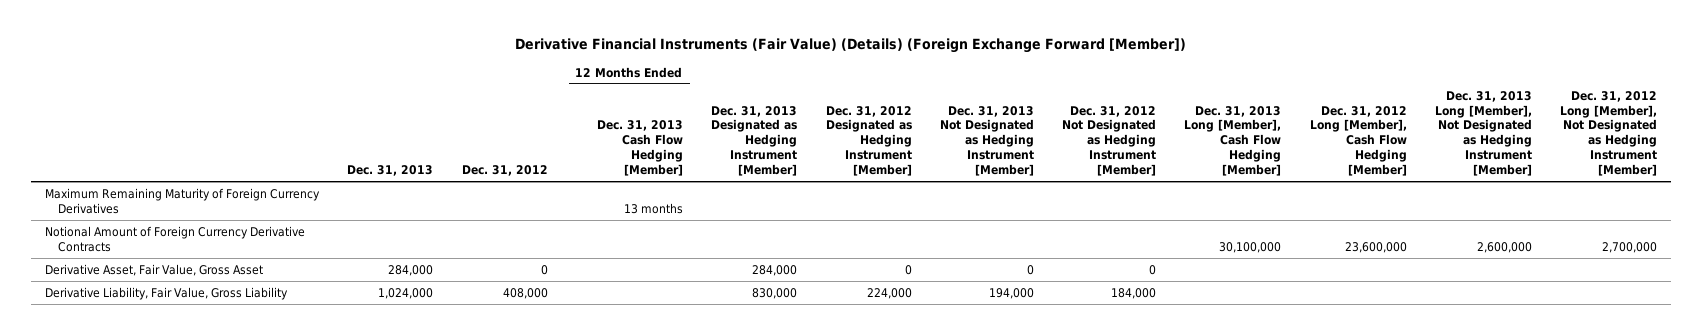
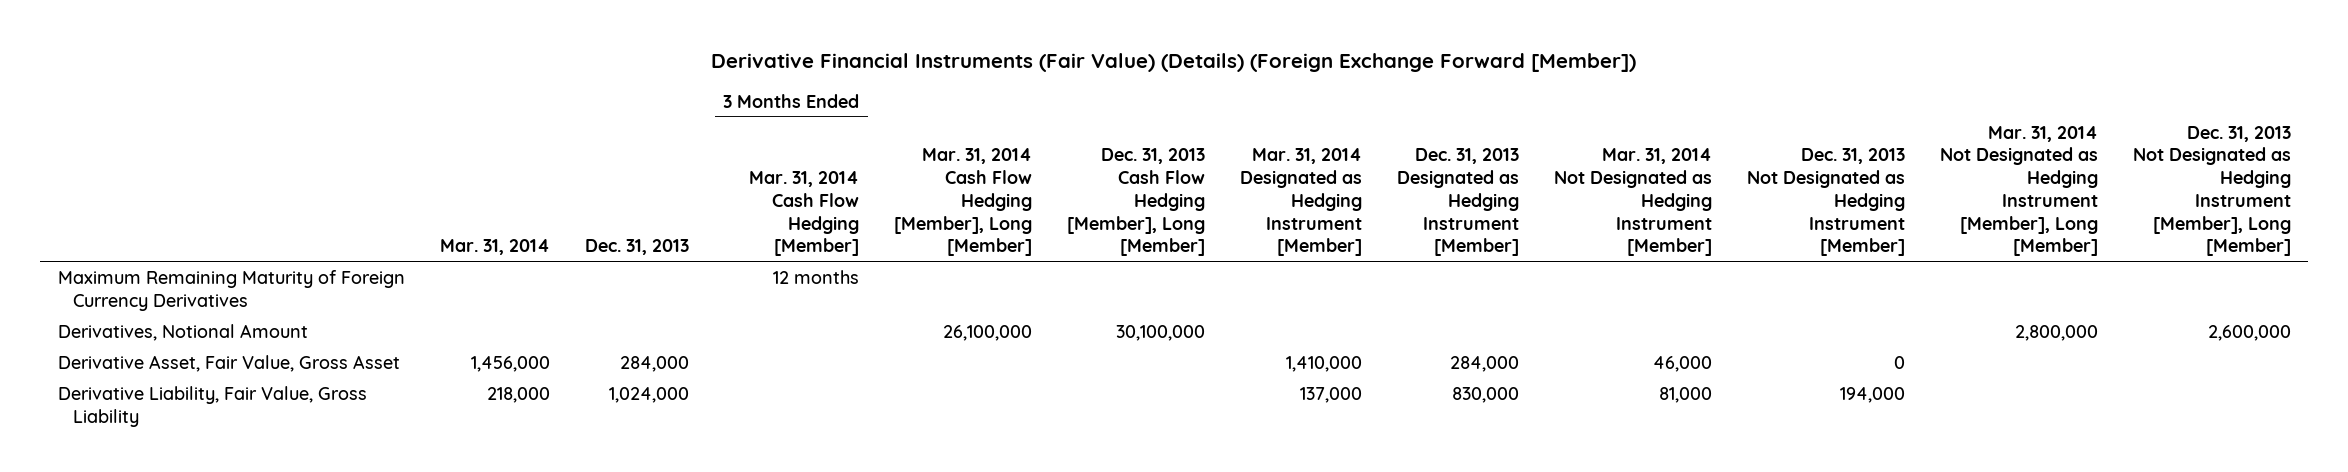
- | Dec. 31, 2013 | Dec. 31, 2012 | 12 Months Ended Dec. 31, 2013 Cash Flow Hedging [Member] | Dec. 31, 2013 Designated as Hedging Instrument [Member] | Dec. 31, 2012 Designated as Hedging Instrument [Member] | Dec. 31, 2013 Not Designated as Hedging Instrument [Member] | Dec. 31, 2012 Not Designated as Hedging Instrument [Member] | Dec. 31, 2013 Long [Member], Cash Flow Hedging [Member] | Dec. 31, 2012 Long [Member], Cash Flow Hedging [Member] | Dec. 31, 2013 Long [Member], Not Designated as Hedging Instrument [Member] | Dec. 31, 2012 Long [Member], Not Designated as Hedging Instrument [Member]
+ | Mar. 31, 2014 | Dec. 31, 2013 | 3 Months Ended Mar. 31, 2014 Cash Flow Hedging [Member] | Mar. 31, 2014 Cash Flow Hedging [Member], Long [Member] | Dec. 31, 2013 Cash Flow Hedging [Member], Long [Member] | Mar. 31, 2014 Designated as Hedging Instrument [Member] | Dec. 31, 2013 Designated as Hedging Instrument [Member] | Mar. 31, 2014 Not Designated as Hedging Instrument [Member] | Dec. 31, 2013 Not Designated as Hedging Instrument [Member] | Mar. 31, 2014 Not Designated as Hedging Instrument [Member], Long [Member] | Dec. 31, 2013 Not Designated as Hedging Instrument [Member], Long [Member]
- Notional Amount of Foreign Currency Derivative Contracts | | | | | | | | 30,100,000 | 23,600,000 | 2,600,000 | 2,700,000
+ Derivatives, Notional Amount | | | | 26,100,000 | 30,100,000 | | | | | 2,800,000 | 2,600,000

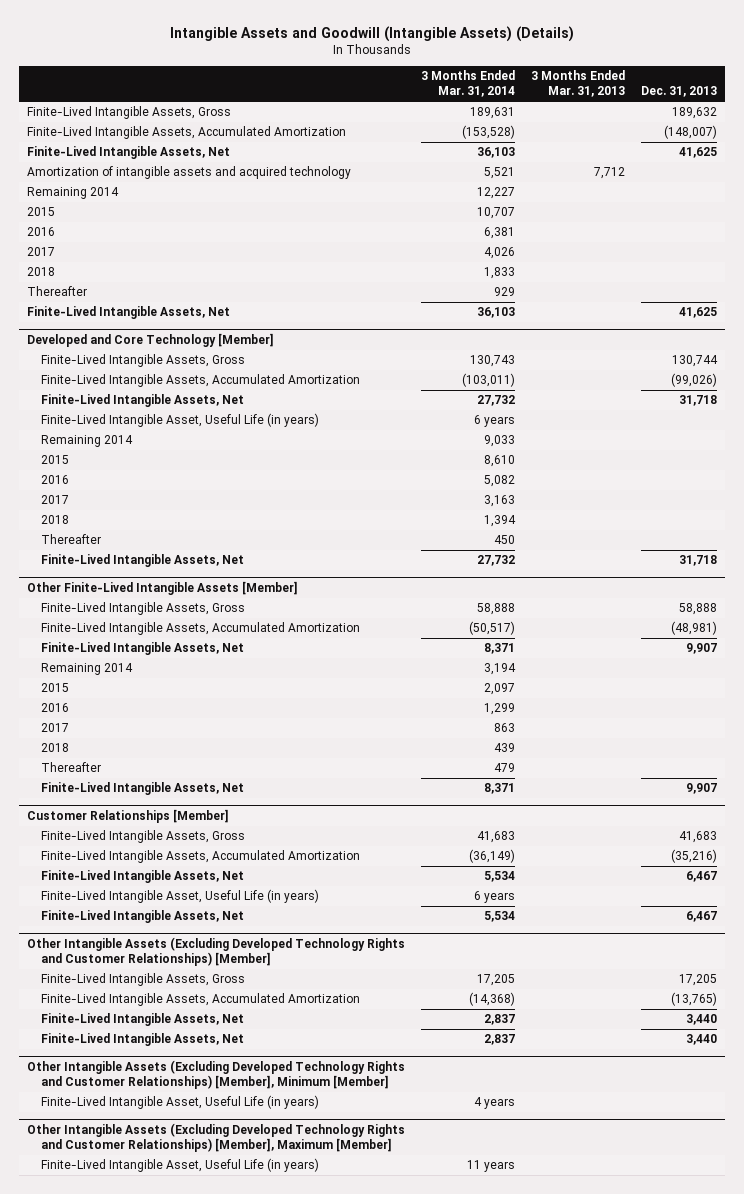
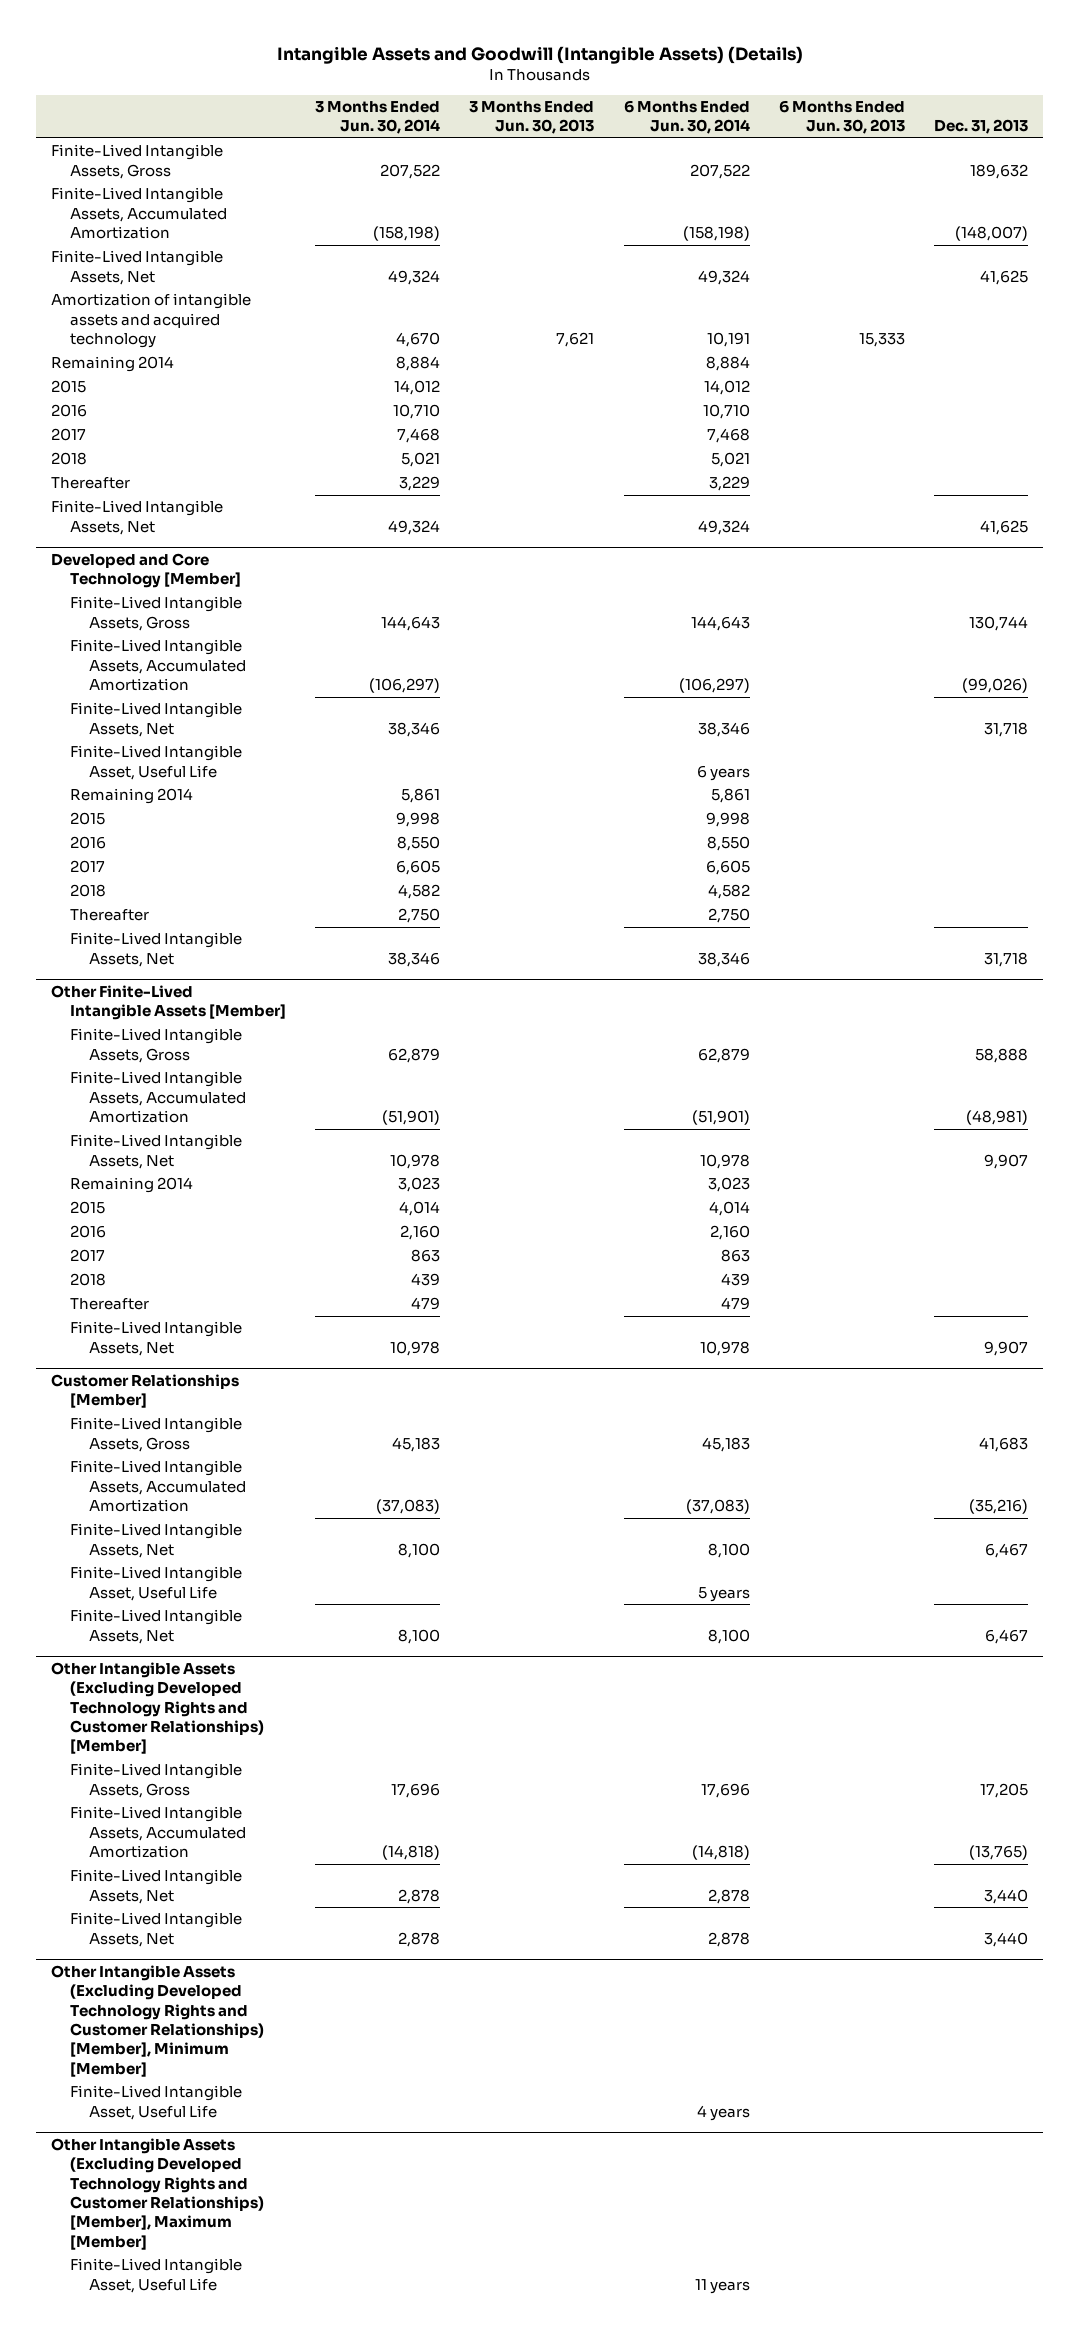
- | 3 Months Ended Mar. 31, 2014 | 3 Months Ended Mar. 31, 2013 | Dec. 31, 2013
+ | 3 Months Ended Jun. 30, 2014 | 3 Months Ended Jun. 30, 2013 | 6 Months Ended Jun. 30, 2014 | 6 Months Ended Jun. 30, 2013 | Dec. 31, 2013
@ Developed and Core Technology [Member]
- Finite-Lived Intangible Asset, Useful Life (in years) | 6 years | |
+ Finite-Lived Intangible Asset, Useful Life | | | 6 years | |
@ Customer Relationships [Member]
- Finite-Lived Intangible Asset, Useful Life (in years) | 6 years | |
+ Finite-Lived Intangible Asset, Useful Life | | | 5 years | |
@ Other Intangible Assets (Excluding Developed Technology Rights and Customer Relationships) [Member], Minimum [Member]
- Finite-Lived Intangible Asset, Useful Life (in years) | 4 years | |
+ Finite-Lived Intangible Asset, Useful Life | | | 4 years | |
@ Other Intangible Assets (Excluding Developed Technology Rights and Customer Relationships) [Member], Maximum [Member]
- Finite-Lived Intangible Asset, Useful Life (in years) | 11 years | |
+ Finite-Lived Intangible Asset, Useful Life | | | 11 years | |

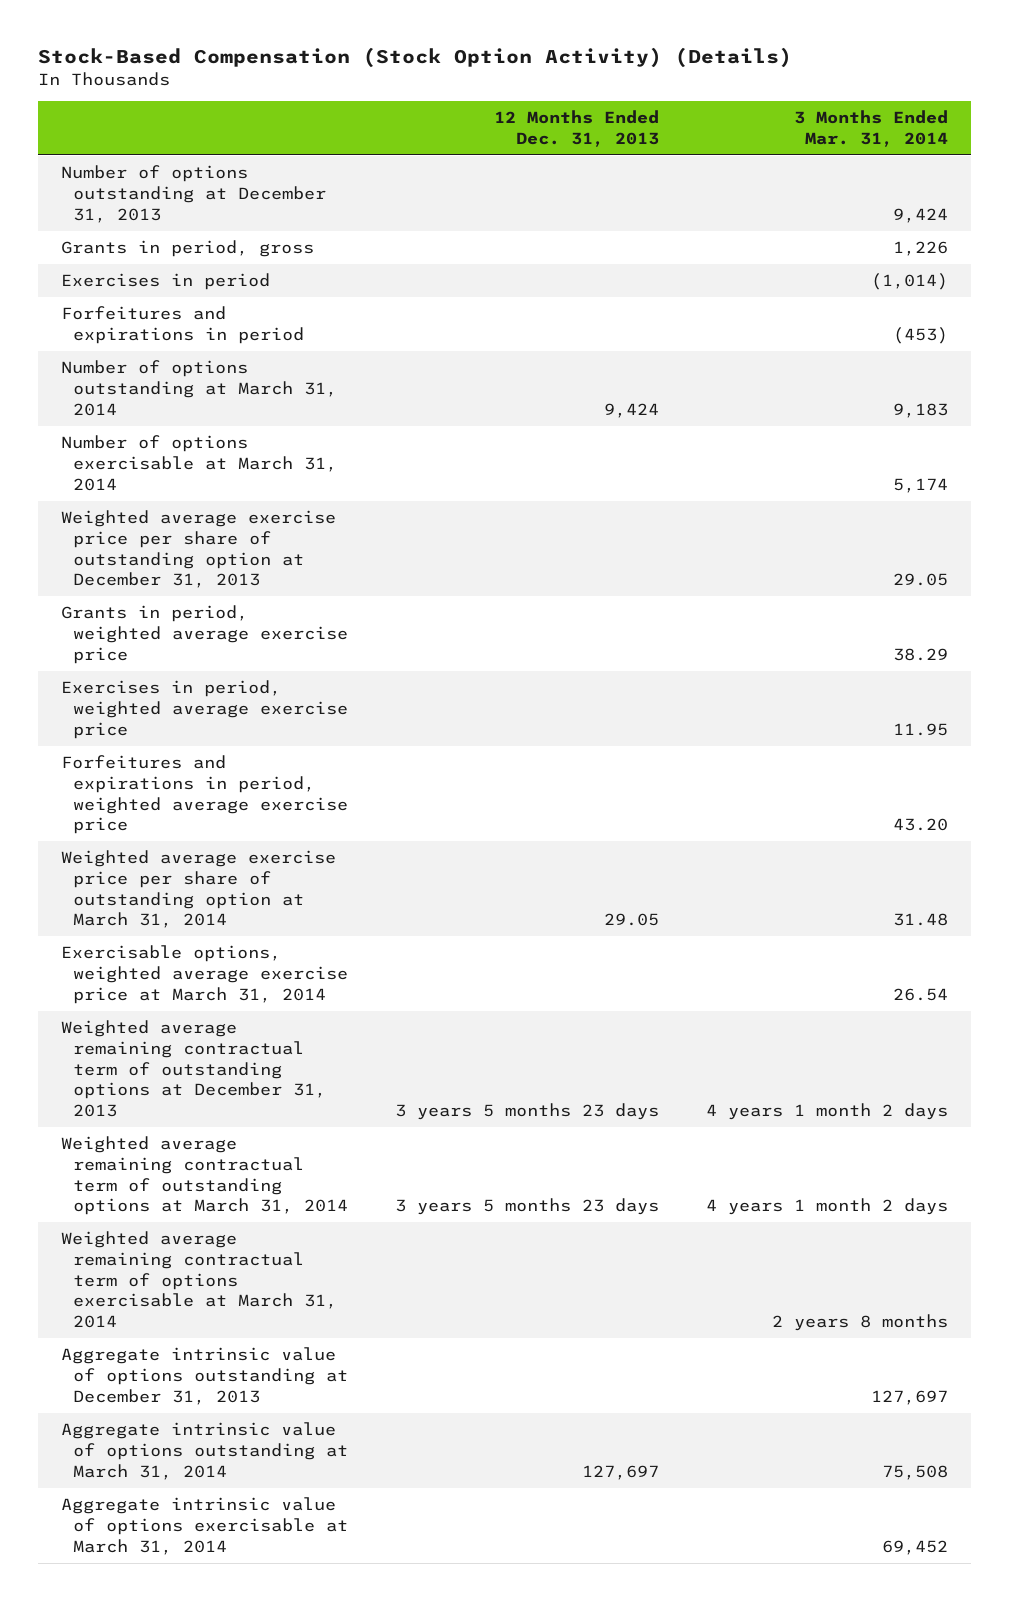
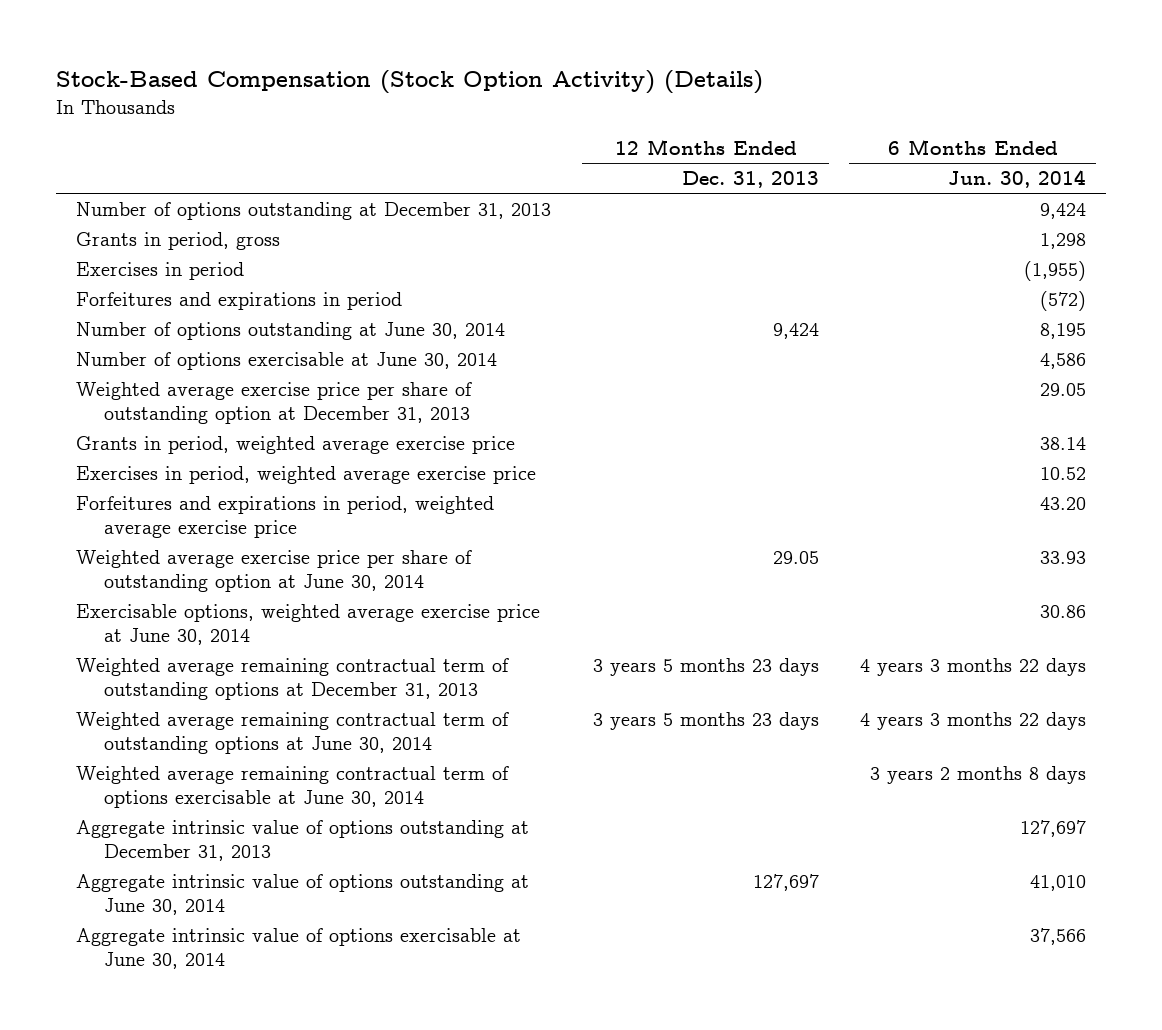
- | 12 Months Ended Dec. 31, 2013 | 3 Months Ended Mar. 31, 2014
+ | 12 Months Ended Dec. 31, 2013 | 6 Months Ended Jun. 30, 2014
- Number of options outstanding at March 31, 2014 | 9,424 | 9,183
- Number of options exercisable at March 31, 2014 | | 5,174
+ Number of options outstanding at June 30, 2014 | 9,424 | 8,195
+ Number of options exercisable at June 30, 2014 | | 4,586
- Weighted average exercise price per share of outstanding option at March 31, 2014 | 29.05 | 31.48
- Exercisable options, weighted average exercise price at March 31, 2014 | | 26.54
+ Weighted average exercise price per share of outstanding option at June 30, 2014 | 29.05 | 33.93
+ Exercisable options, weighted average exercise price at June 30, 2014 | | 30.86
- Weighted average remaining contractual term of outstanding options at March 31, 2014 | 3 years 5 months 23 days | 4 years 1 month 2 days
- Weighted average remaining contractual term of options exercisable at March 31, 2014 | | 2 years 8 months
+ Weighted average remaining contractual term of outstanding options at June 30, 2014 | 3 years 5 months 23 days | 4 years 3 months 22 days
+ Weighted average remaining contractual term of options exercisable at June 30, 2014 | | 3 years 2 months 8 days
- Aggregate intrinsic value of options outstanding at March 31, 2014 | 127,697 | 75,508
- Aggregate intrinsic value of options exercisable at March 31, 2014 | | 69,452
+ Aggregate intrinsic value of options outstanding at June 30, 2014 | 127,697 | 41,010
+ Aggregate intrinsic value of options exercisable at June 30, 2014 | | 37,566

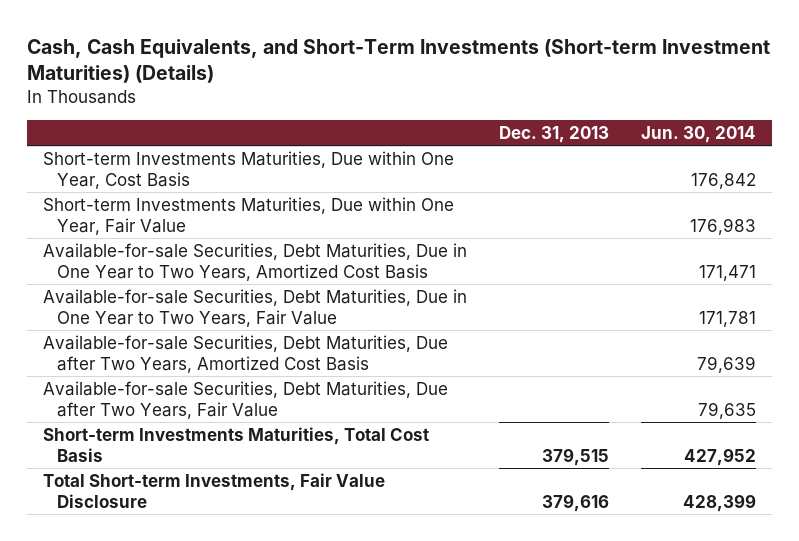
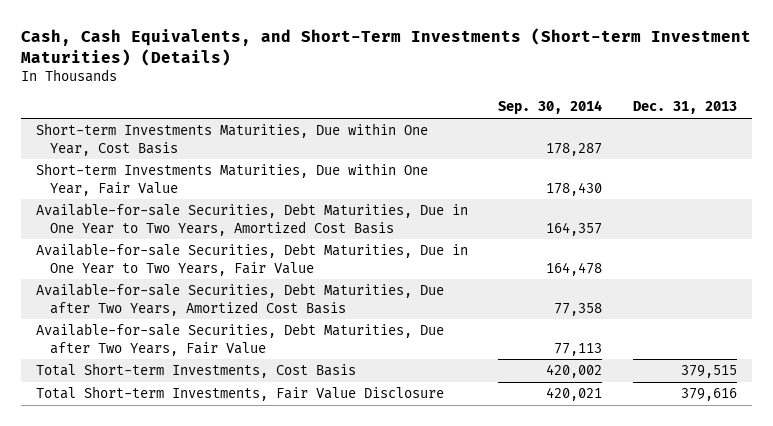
- | Dec. 31, 2013 | Jun. 30, 2014
+ | Sep. 30, 2014 | Dec. 31, 2013
- Short-term Investments Maturities, Total Cost Basis | 379,515 | 427,952
+ Total Short-term Investments, Cost Basis | 420,002 | 379,515

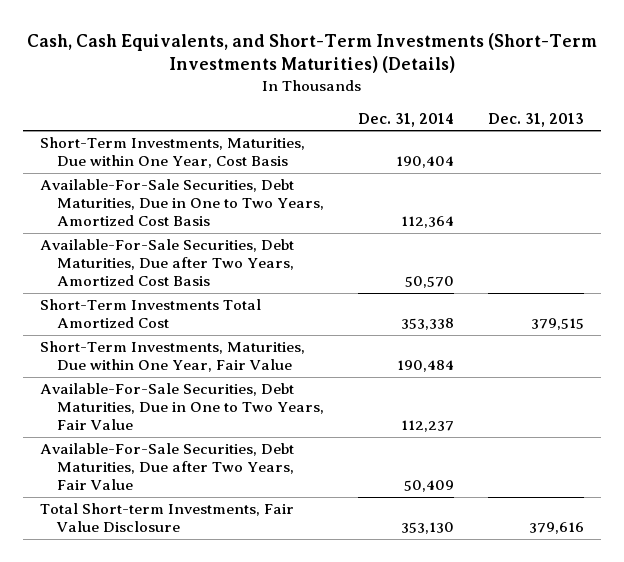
- Cash, Cash Equivalents, and Short-Term Investments (Short-term Investment Maturities) (Details)
+ Cash, Cash Equivalents, and Short-Term Investments (Short-Term Investments Maturities) (Details)
- | Sep. 30, 2014 | Dec. 31, 2013
+ | Dec. 31, 2014 | Dec. 31, 2013
- Short-term Investments Maturities, Due within One Year, Cost Basis | 178,287 |
- Short-term Investments Maturities, Due within One Year, Fair Value | 178,430 |
- Available-for-sale Securities, Debt Maturities, Due in One Year to Two Years, Amortized Cost Basis | 164,357 |
- Available-for-sale Securities, Debt Maturities, Due in One Year to Two Years, Fair Value | 164,478 |
- Available-for-sale Securities, Debt Maturities, Due after Two Years, Amortized Cost Basis | 77,358 |
- Available-for-sale Securities, Debt Maturities, Due after Two Years, Fair Value | 77,113 |
- Total Short-term Investments, Cost Basis | 420,002 | 379,515
+ Short-Term Investments, Maturities, Due within One Year, Cost Basis | 190,404 |
+ Available-For-Sale Securities, Debt Maturities, Due in One to Two Years, Amortized Cost Basis | 112,364 |
+ Available-For-Sale Securities, Debt Maturities, Due after Two Years, Amortized Cost Basis | 50,570 |
+ Short-Term Investments Total Amortized Cost | 353,338 | 379,515
+ Short-Term Investments, Maturities, Due within One Year, Fair Value | 190,484 |
+ Available-For-Sale Securities, Debt Maturities, Due in One to Two Years, Fair Value | 112,237 |
+ Available-For-Sale Securities, Debt Maturities, Due after Two Years, Fair Value | 50,409 |

